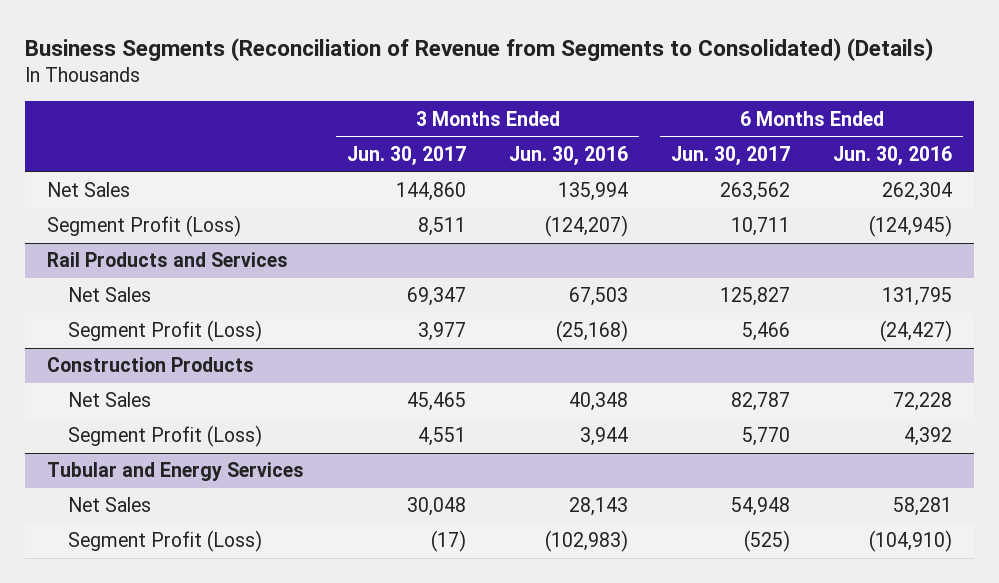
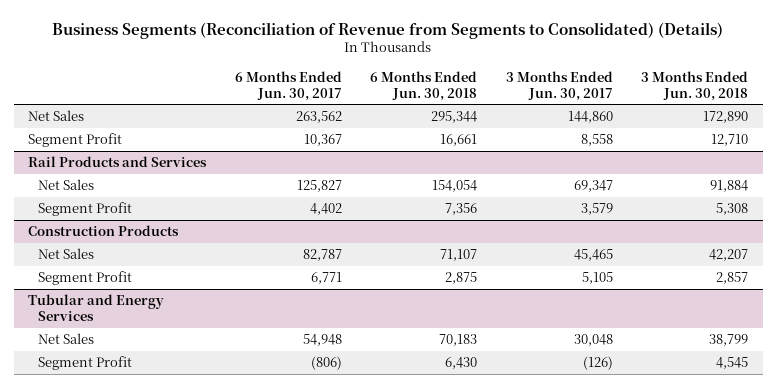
- | 3 Months Ended Jun. 30, 2017 | 3 Months Ended Jun. 30, 2016 | 6 Months Ended Jun. 30, 2017 | 6 Months Ended Jun. 30, 2016
+ | 6 Months Ended Jun. 30, 2017 | 6 Months Ended Jun. 30, 2018 | 3 Months Ended Jun. 30, 2017 | 3 Months Ended Jun. 30, 2018
- Segment Profit (Loss) | 8,511 | (124,207) | 10,711 | (124,945)
+ Segment Profit | 10,367 | 16,661 | 8,558 | 12,710
@ Rail Products and Services
- Segment Profit (Loss) | 3,977 | (25,168) | 5,466 | (24,427)
+ Segment Profit | 4,402 | 7,356 | 3,579 | 5,308
@ Construction Products
- Segment Profit (Loss) | 4,551 | 3,944 | 5,770 | 4,392
+ Segment Profit | 6,771 | 2,875 | 5,105 | 2,857
@ Tubular and Energy Services
- Segment Profit (Loss) | (17) | (102,983) | (525) | (104,910)
+ Segment Profit | (806) | 6,430 | (126) | 4,545

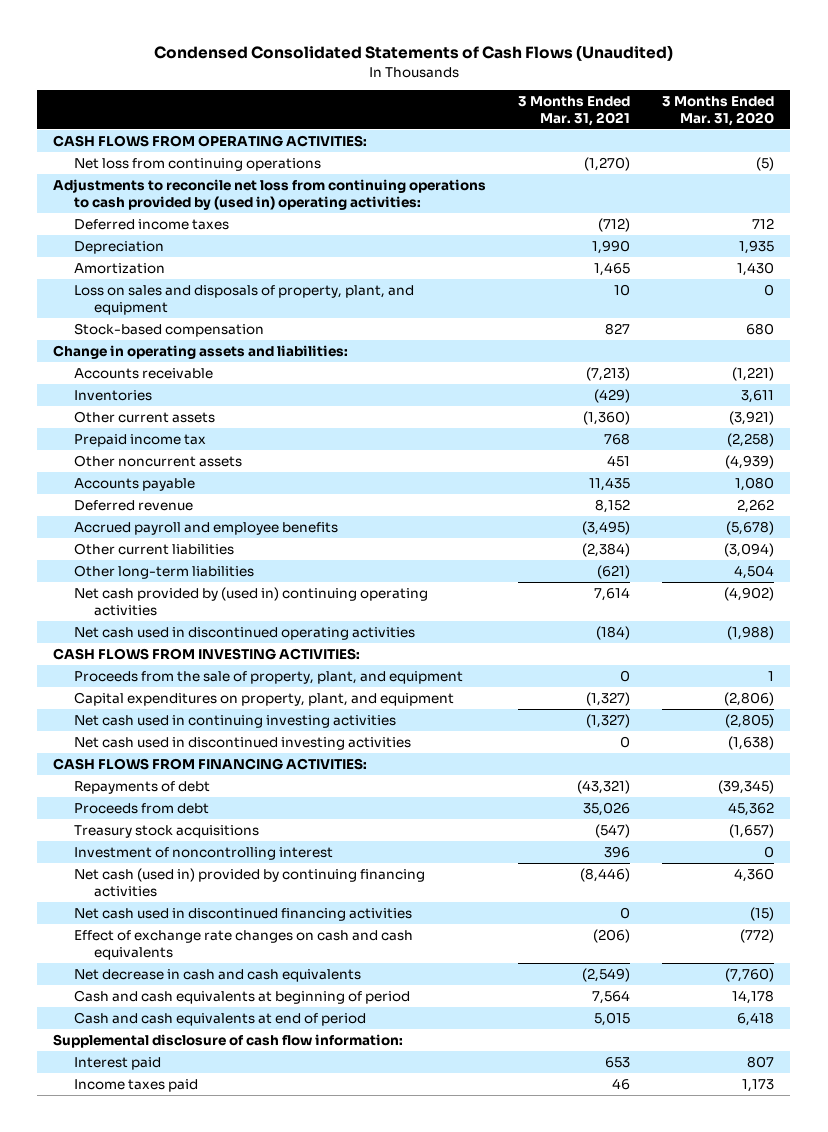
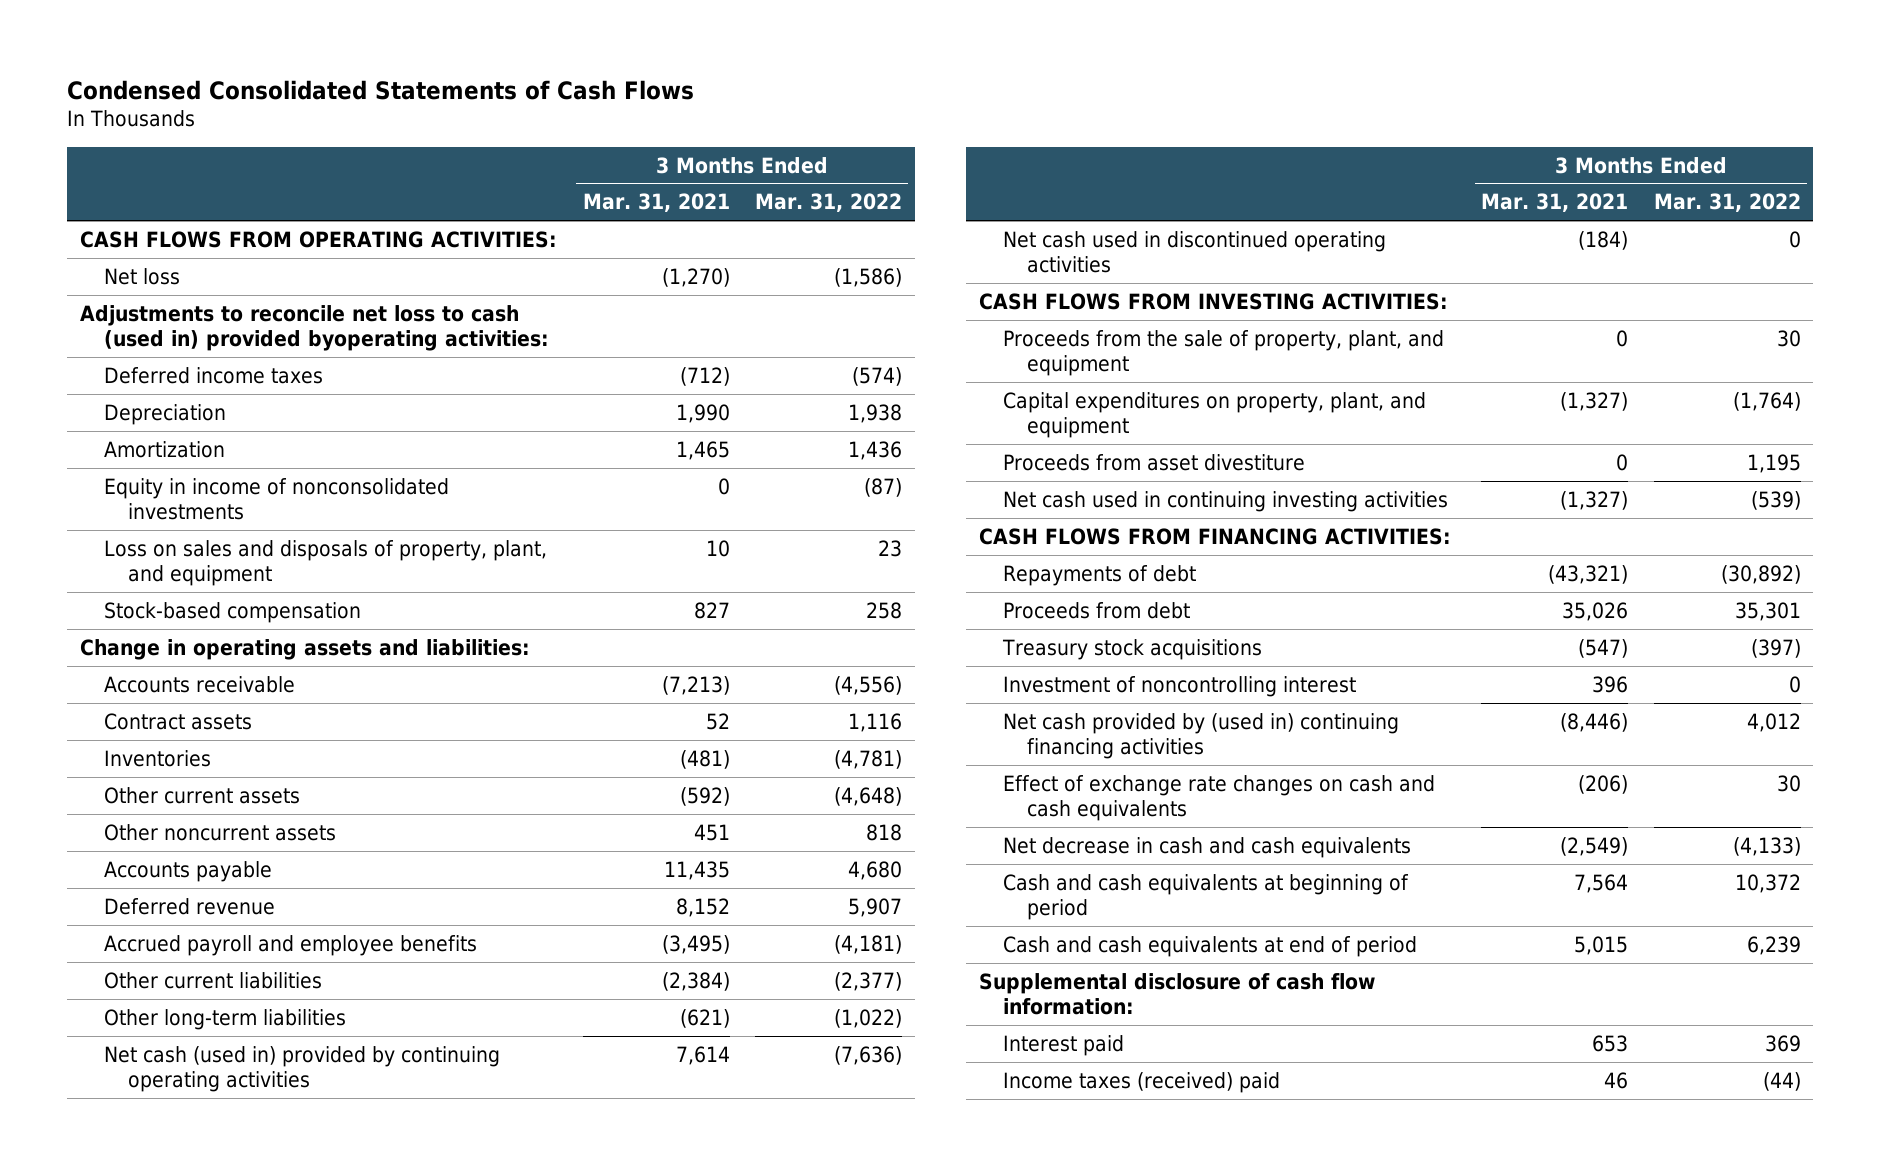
- Condensed Consolidated Statements of Cash Flows (Unaudited)
+ Condensed Consolidated Statements of Cash Flows
- | 3 Months Ended Mar. 31, 2021 | 3 Months Ended Mar. 31, 2020
+ | 3 Months Ended Mar. 31, 2021 | 3 Months Ended Mar. 31, 2022
- Net loss from continuing operations | (1,270) | (5)
- Adjustments to reconcile net loss from continuing operations to cash provided by (used in) operating activities:
+ Net loss | (1,270) | (1,586)
+ Adjustments to reconcile net loss to cash (used in) provided byoperating activities:
+ Equity in income of nonconsolidated investments | 0 | (87)
- Inventories | (429) | 3,611
- Other current assets | (1,360) | (3,921)
- Prepaid income tax | 768 | (2,258)
+ Contract assets | 52 | 1,116
+ Inventories | (481) | (4,781)
+ Other current assets | (592) | (4,648)
- Net cash provided by (used in) continuing operating activities | 7,614 | (4,902)
+ Net cash (used in) provided by continuing operating activities | 7,614 | (7,636)
+ Proceeds from asset divestiture | 0 | 1,195
- Net cash used in discontinued investing activities | 0 | (1,638)
- Net cash (used in) provided by continuing financing activities | (8,446) | 4,360
- Net cash used in discontinued financing activities | 0 | (15)
+ Net cash provided by (used in) continuing financing activities | (8,446) | 4,012
- Income taxes paid | 46 | 1,173
+ Income taxes (received) paid | 46 | (44)

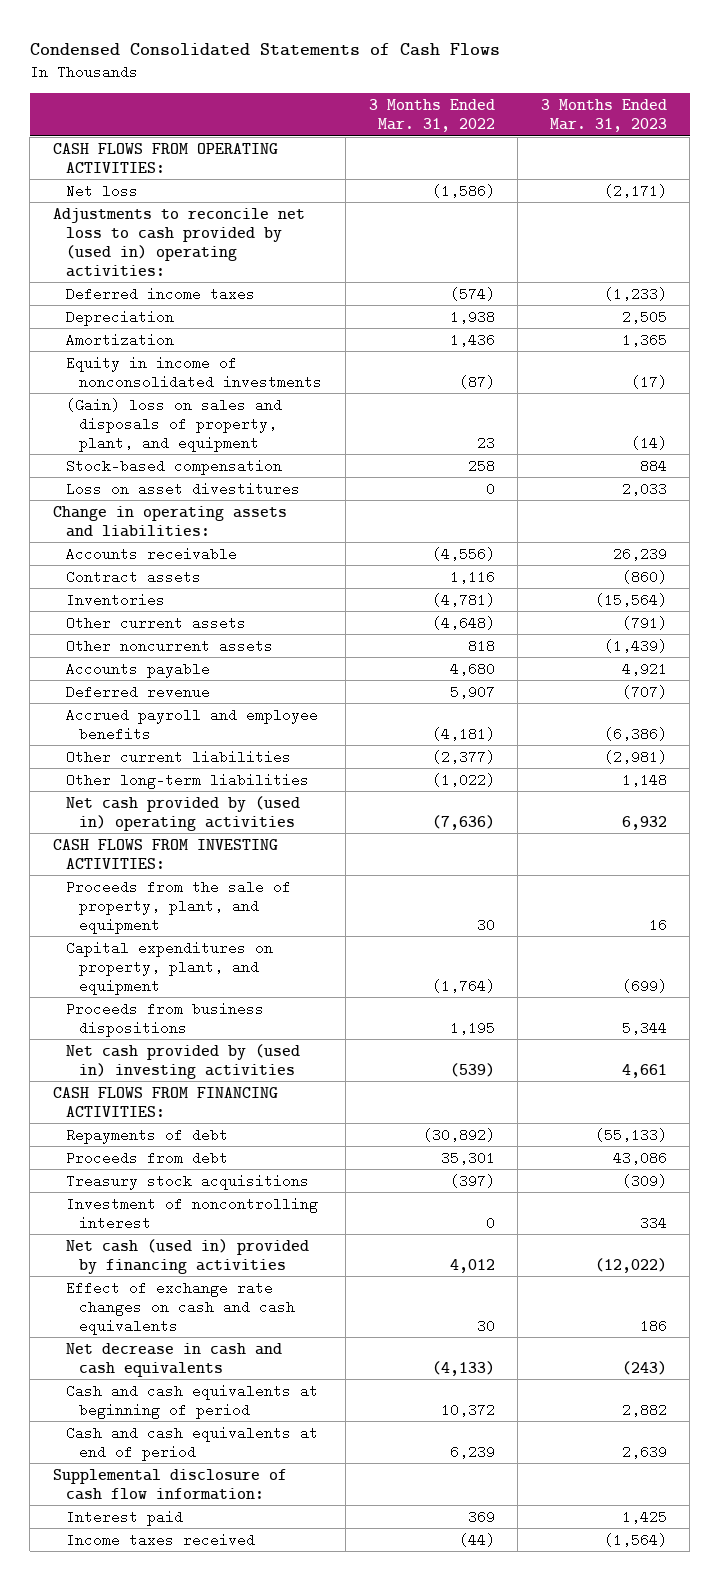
- | 3 Months Ended Mar. 31, 2021 | 3 Months Ended Mar. 31, 2022
+ | 3 Months Ended Mar. 31, 2022 | 3 Months Ended Mar. 31, 2023
- Adjustments to reconcile net loss to cash (used in) provided byoperating activities:
+ Adjustments to reconcile net loss to cash provided by (used in) operating activities:
- Loss on sales and disposals of property, plant, and equipment | 10 | 23
+ (Gain) loss on sales and disposals of property, plant, and equipment | 23 | (14)
+ Loss on asset divestitures | 0 | 2,033
- Net cash (used in) provided by continuing operating activities | 7,614 | (7,636)
- Net cash used in discontinued operating activities | (184) | 0
+ Net cash provided by (used in) operating activities | (7,636) | 6,932
- Proceeds from asset divestiture | 0 | 1,195
- Net cash used in continuing investing activities | (1,327) | (539)
+ Proceeds from business dispositions | 1,195 | 5,344
+ Net cash provided by (used in) investing activities | (539) | 4,661
- Net cash provided by (used in) continuing financing activities | (8,446) | 4,012
+ Net cash (used in) provided by financing activities | 4,012 | (12,022)
- Income taxes (received) paid | 46 | (44)
+ Income taxes received | (44) | (1,564)

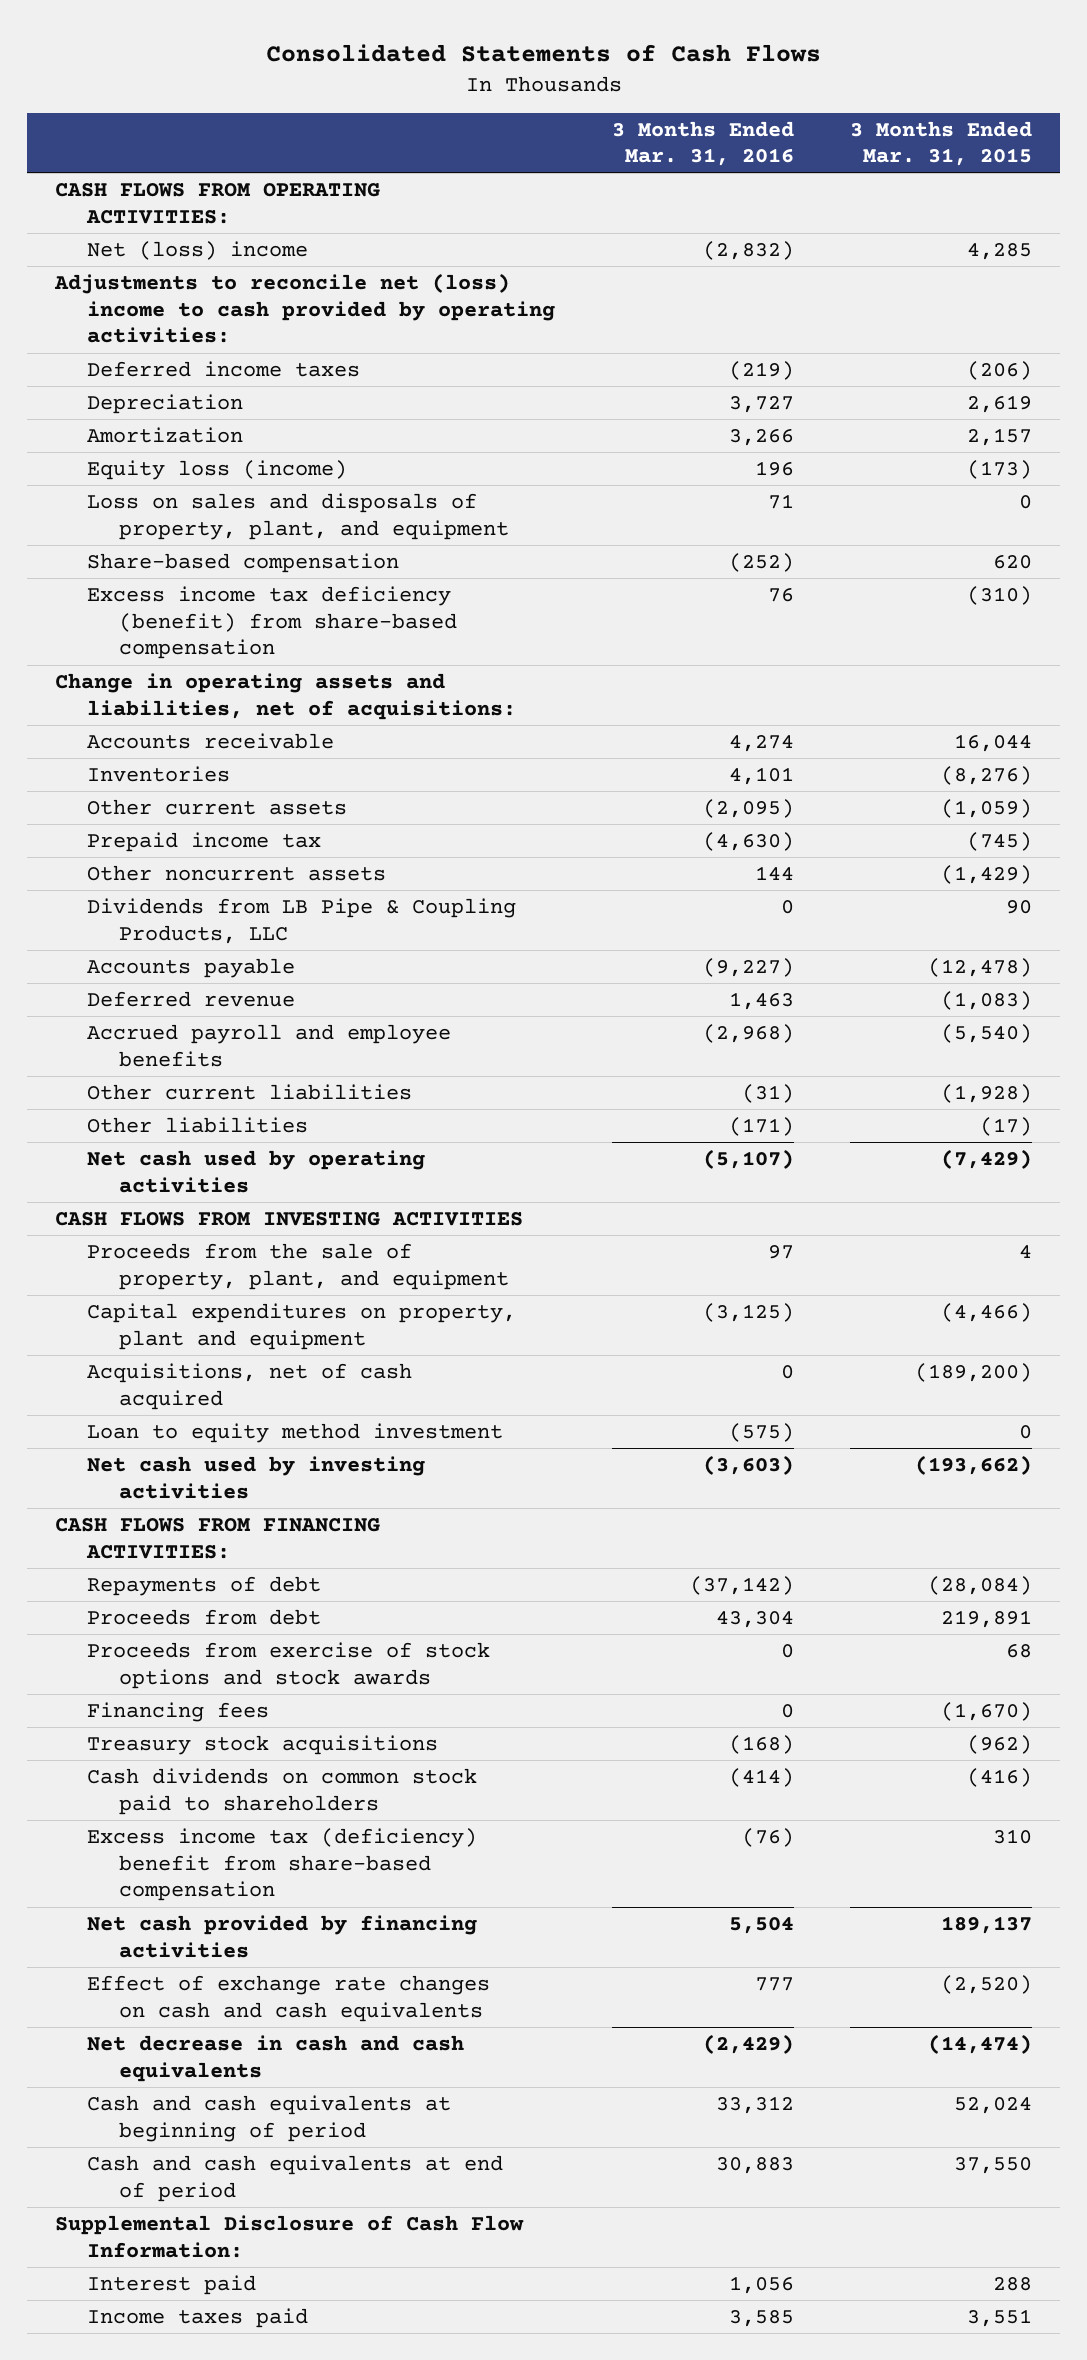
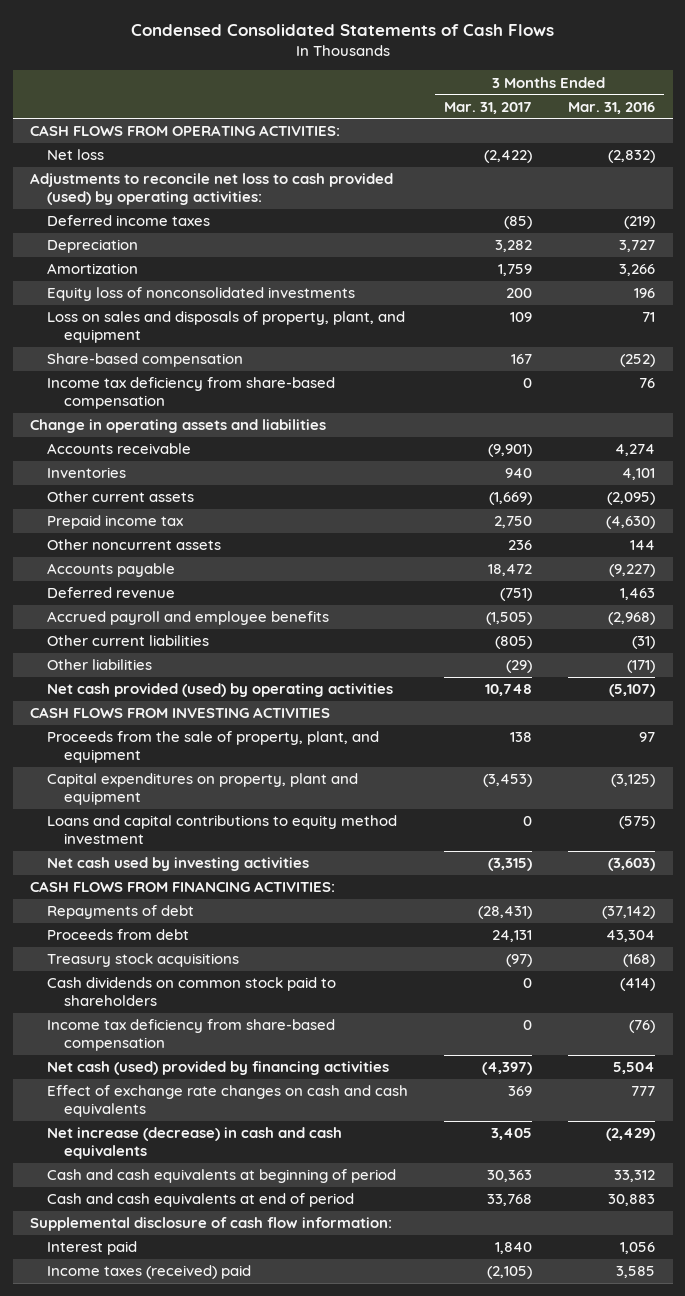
- Consolidated Statements of Cash Flows
+ Condensed Consolidated Statements of Cash Flows
- | 3 Months Ended Mar. 31, 2016 | 3 Months Ended Mar. 31, 2015
+ | 3 Months Ended Mar. 31, 2017 | 3 Months Ended Mar. 31, 2016
- Net (loss) income | (2,832) | 4,285
- Adjustments to reconcile net (loss) income to cash provided by operating activities:
+ Net loss | (2,422) | (2,832)
+ Adjustments to reconcile net loss to cash provided (used) by operating activities:
- Equity loss (income) | 196 | (173)
+ Equity loss of nonconsolidated investments | 200 | 196
- Excess income tax deficiency (benefit) from share-based compensation | 76 | (310)
- Change in operating assets and liabilities, net of acquisitions:
+ Income tax deficiency from share-based compensation | 0 | 76
+ Change in operating assets and liabilities
- Dividends from LB Pipe & Coupling Products, LLC | 0 | 90
- Net cash used by operating activities | (5,107) | (7,429)
+ Net cash provided (used) by operating activities | 10,748 | (5,107)
- Acquisitions, net of cash acquired | 0 | (189,200)
- Loan to equity method investment | (575) | 0
+ Loans and capital contributions to equity method investment | 0 | (575)
- Proceeds from exercise of stock options and stock awards | 0 | 68
- Financing fees | 0 | (1,670)
- Excess income tax (deficiency) benefit from share-based compensation | (76) | 310
- Net cash provided by financing activities | 5,504 | 189,137
+ Income tax deficiency from share-based compensation | 0 | (76)
+ Net cash (used) provided by financing activities | (4,397) | 5,504
- Net decrease in cash and cash equivalents | (2,429) | (14,474)
+ Net increase (decrease) in cash and cash equivalents | 3,405 | (2,429)
- Supplemental Disclosure of Cash Flow Information:
+ Supplemental disclosure of cash flow information:
- Income taxes paid | 3,585 | 3,551
+ Income taxes (received) paid | (2,105) | 3,585

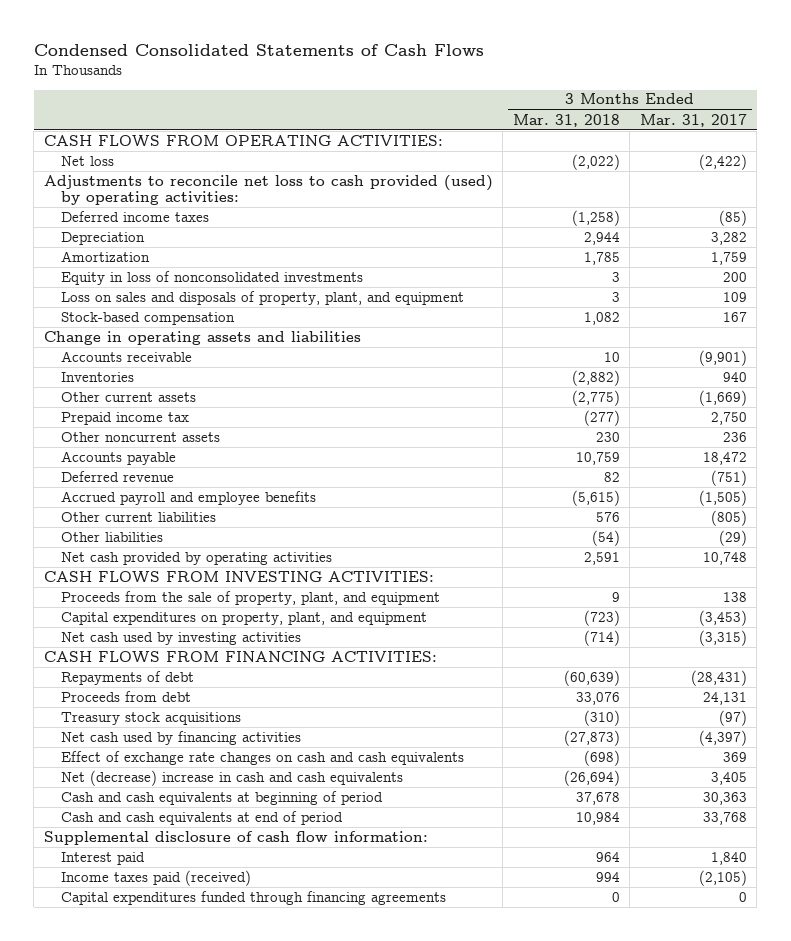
- | 3 Months Ended Mar. 31, 2017 | 3 Months Ended Mar. 31, 2016
+ | 3 Months Ended Mar. 31, 2018 | 3 Months Ended Mar. 31, 2017
- Equity loss of nonconsolidated investments | 200 | 196
+ Equity in loss of nonconsolidated investments | 3 | 200
- Share-based compensation | 167 | (252)
- Income tax deficiency from share-based compensation | 0 | 76
+ Stock-based compensation | 1,082 | 167
- Net cash provided (used) by operating activities | 10,748 | (5,107)
- CASH FLOWS FROM INVESTING ACTIVITIES
+ Net cash provided by operating activities | 2,591 | 10,748
+ CASH FLOWS FROM INVESTING ACTIVITIES:
- Capital expenditures on property, plant and equipment | (3,453) | (3,125)
- Loans and capital contributions to equity method investment | 0 | (575)
+ Capital expenditures on property, plant, and equipment | (723) | (3,453)
- Cash dividends on common stock paid to shareholders | 0 | (414)
- Income tax deficiency from share-based compensation | 0 | (76)
- Net cash (used) provided by financing activities | (4,397) | 5,504
+ Net cash used by financing activities | (27,873) | (4,397)
- Net increase (decrease) in cash and cash equivalents | 3,405 | (2,429)
+ Net (decrease) increase in cash and cash equivalents | (26,694) | 3,405
- Income taxes (received) paid | (2,105) | 3,585
+ Income taxes paid (received) | 994 | (2,105)
+ Capital expenditures funded through financing agreements | 0 | 0

